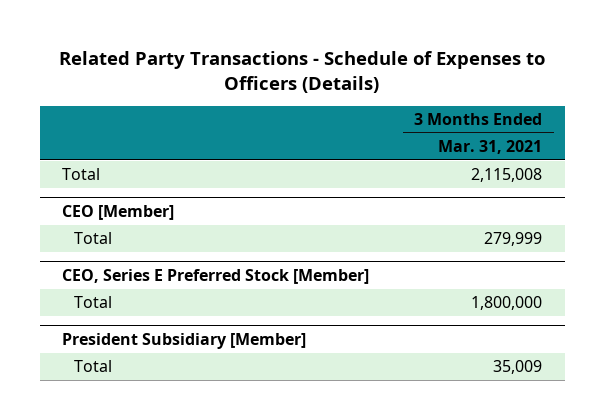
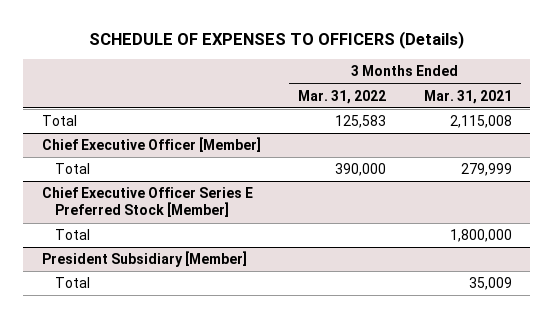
- Related Party Transactions - Schedule of Expenses to Officers (Details)
+ SCHEDULE OF EXPENSES TO OFFICERS (Details)
- | 3 Months Ended Mar. 31, 2021
+ | 3 Months Ended Mar. 31, 2022 | 3 Months Ended Mar. 31, 2021
- CEO [Member]
+ Chief Executive Officer [Member]
- CEO, Series E Preferred Stock [Member]
+ Chief Executive Officer Series E Preferred Stock [Member]

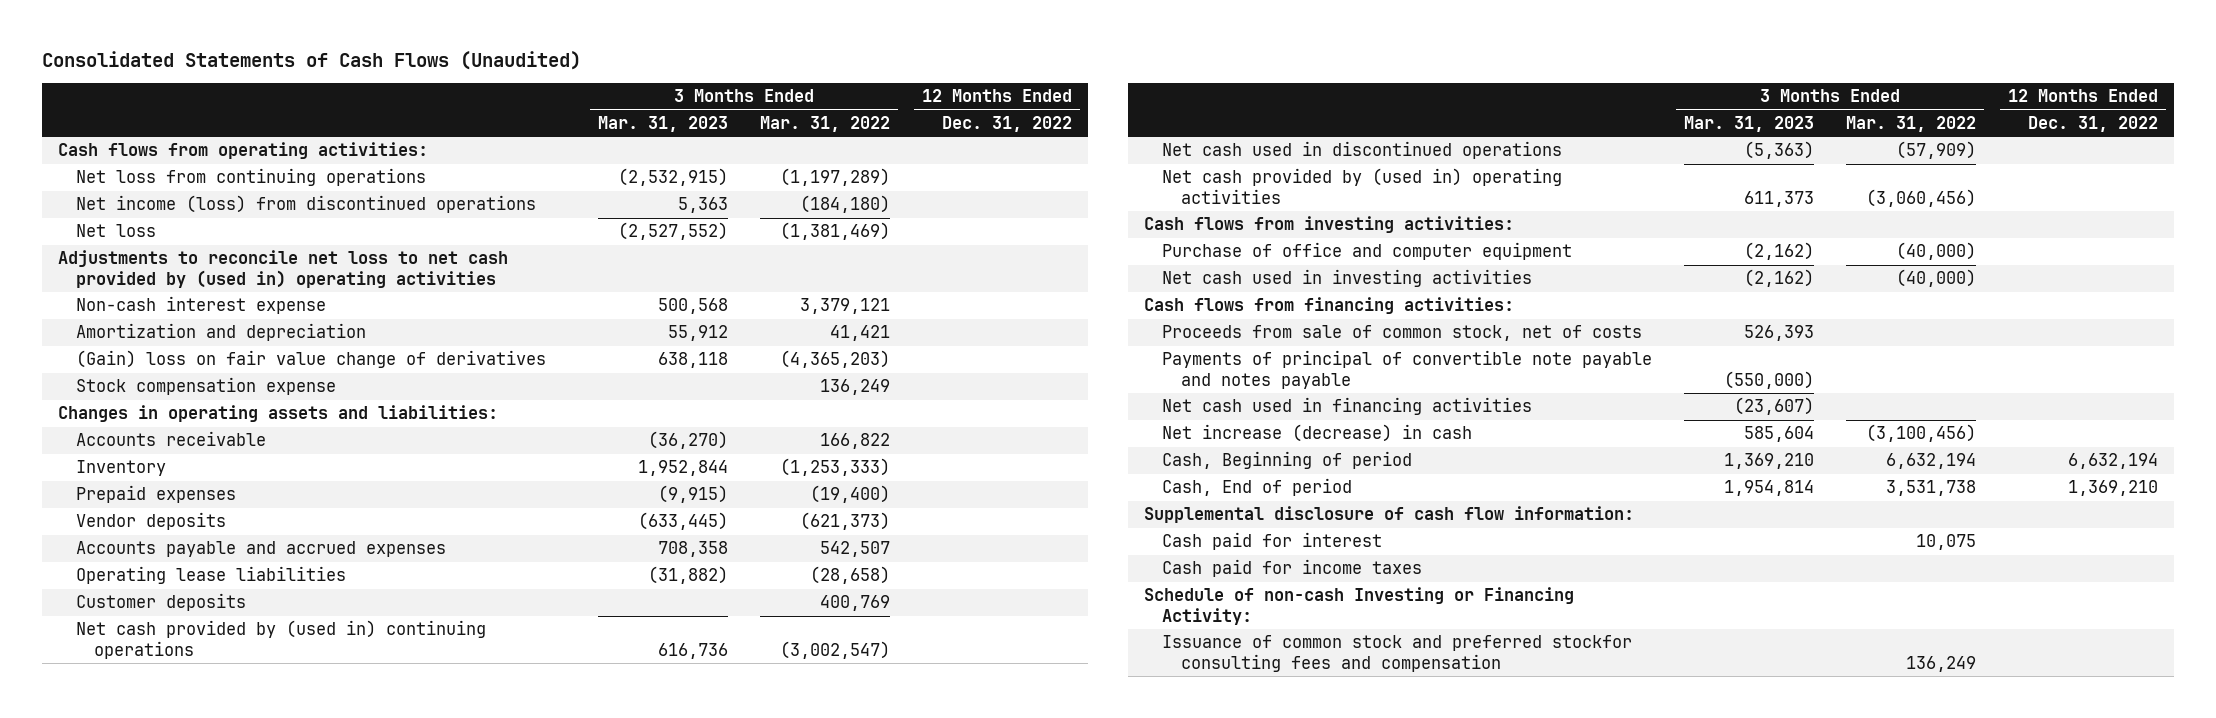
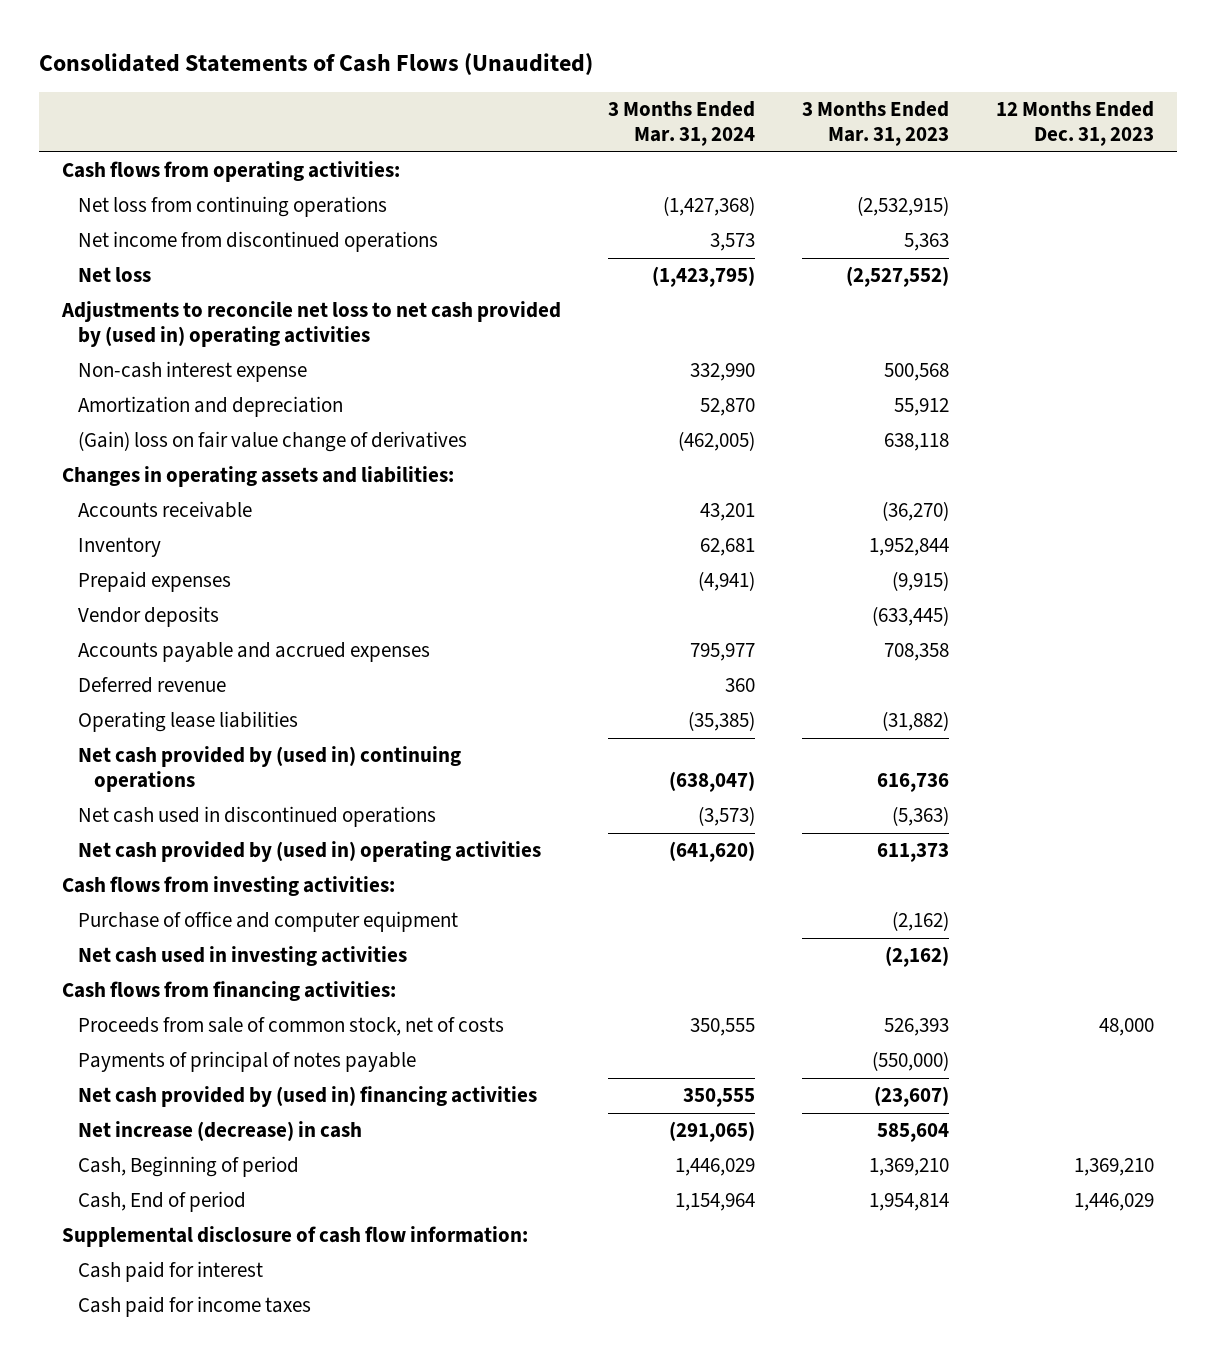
- | 3 Months Ended Mar. 31, 2023 | 3 Months Ended Mar. 31, 2022 | 12 Months Ended Dec. 31, 2022
+ | 3 Months Ended Mar. 31, 2024 | 3 Months Ended Mar. 31, 2023 | 12 Months Ended Dec. 31, 2023
- Net income (loss) from discontinued operations | 5,363 | (184,180) |
+ Net income from discontinued operations | 3,573 | 5,363 |
- Stock compensation expense | | 136,249 |
+ Deferred revenue | 360 | |
- Customer deposits | | 400,769 |
- Payments of principal of convertible note payable and notes payable | (550,000) | |
- Net cash used in financing activities | (23,607) | |
+ Payments of principal of notes payable | | (550,000) |
+ Net cash provided by (used in) financing activities | 350,555 | (23,607) |
- Schedule of non-cash Investing or Financing Activity:
- Issuance of common stock and preferred stockfor consulting fees and compensation | | 136,249 |

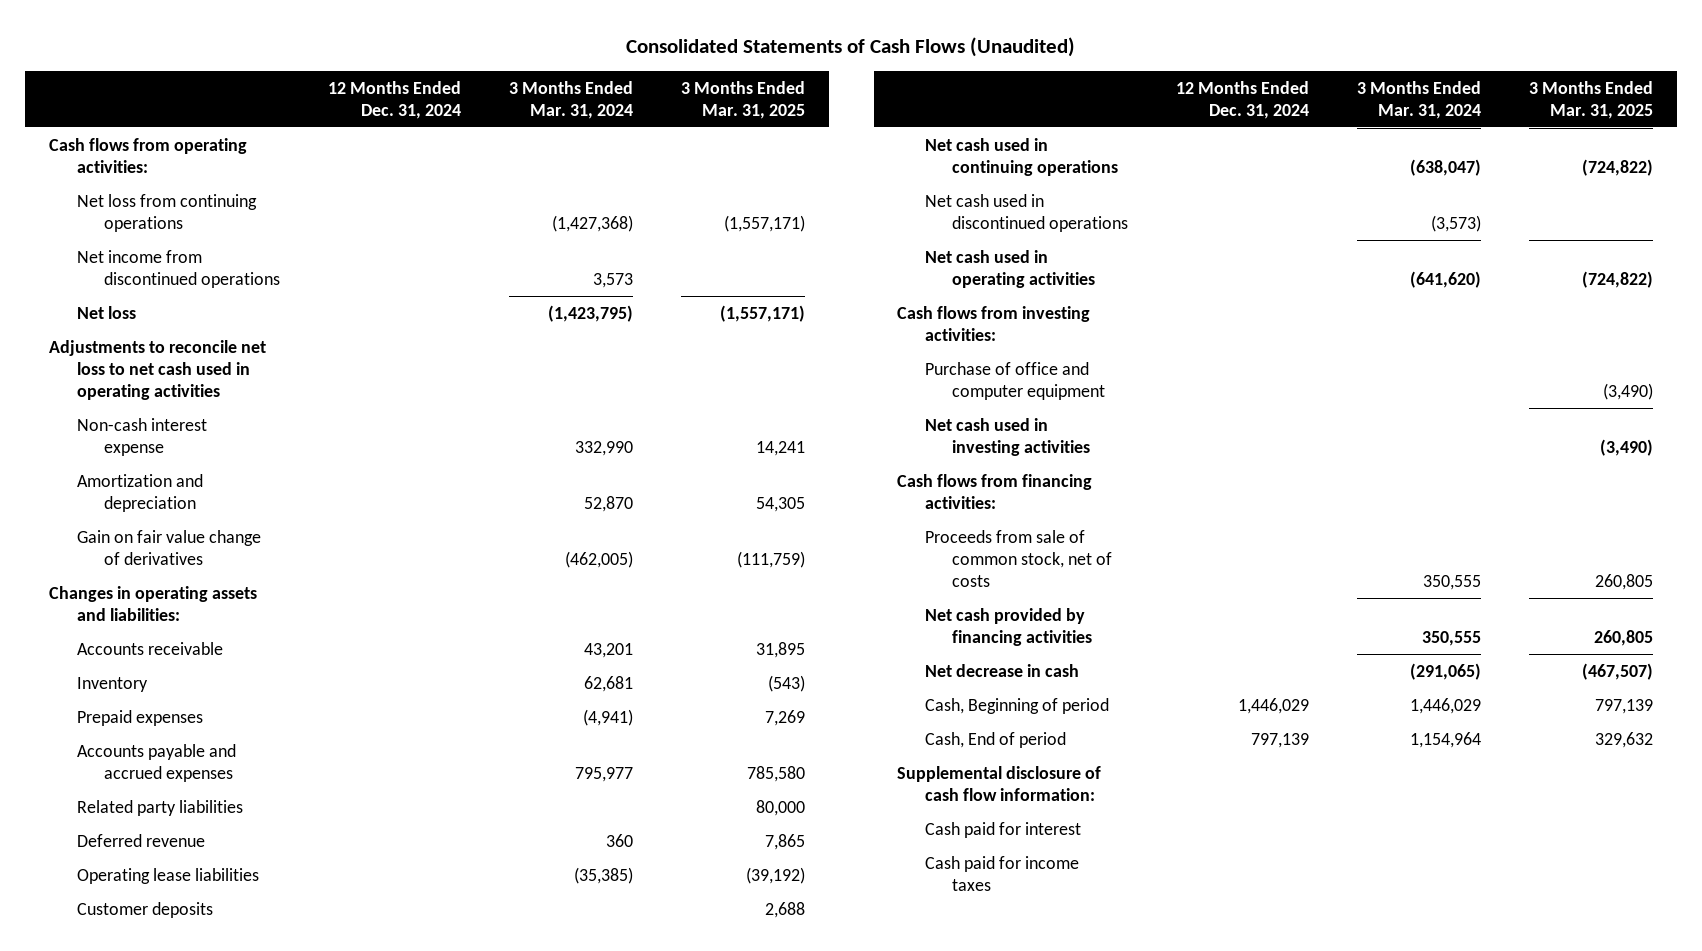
- | 3 Months Ended Mar. 31, 2024 | 3 Months Ended Mar. 31, 2023 | 12 Months Ended Dec. 31, 2023
+ | 12 Months Ended Dec. 31, 2024 | 3 Months Ended Mar. 31, 2024 | 3 Months Ended Mar. 31, 2025
- Adjustments to reconcile net loss to net cash provided by (used in) operating activities
+ Adjustments to reconcile net loss to net cash used in operating activities
- (Gain) loss on fair value change of derivatives | (462,005) | 638,118 |
+ Gain on fair value change of derivatives | | (462,005) | (111,759)
- Vendor deposits | | (633,445) |
+ Related party liabilities | | | 80,000
- Net cash provided by (used in) continuing operations | (638,047) | 616,736 |
+ Customer deposits | | | 2,688
+ Net cash used in continuing operations | | (638,047) | (724,822)
- Net cash provided by (used in) operating activities | (641,620) | 611,373 |
+ Net cash used in operating activities | | (641,620) | (724,822)
- Payments of principal of notes payable | | (550,000) |
- Net cash provided by (used in) financing activities | 350,555 | (23,607) |
- Net increase (decrease) in cash | (291,065) | 585,604 |
+ Net cash provided by financing activities | | 350,555 | 260,805
+ Net decrease in cash | | (291,065) | (467,507)

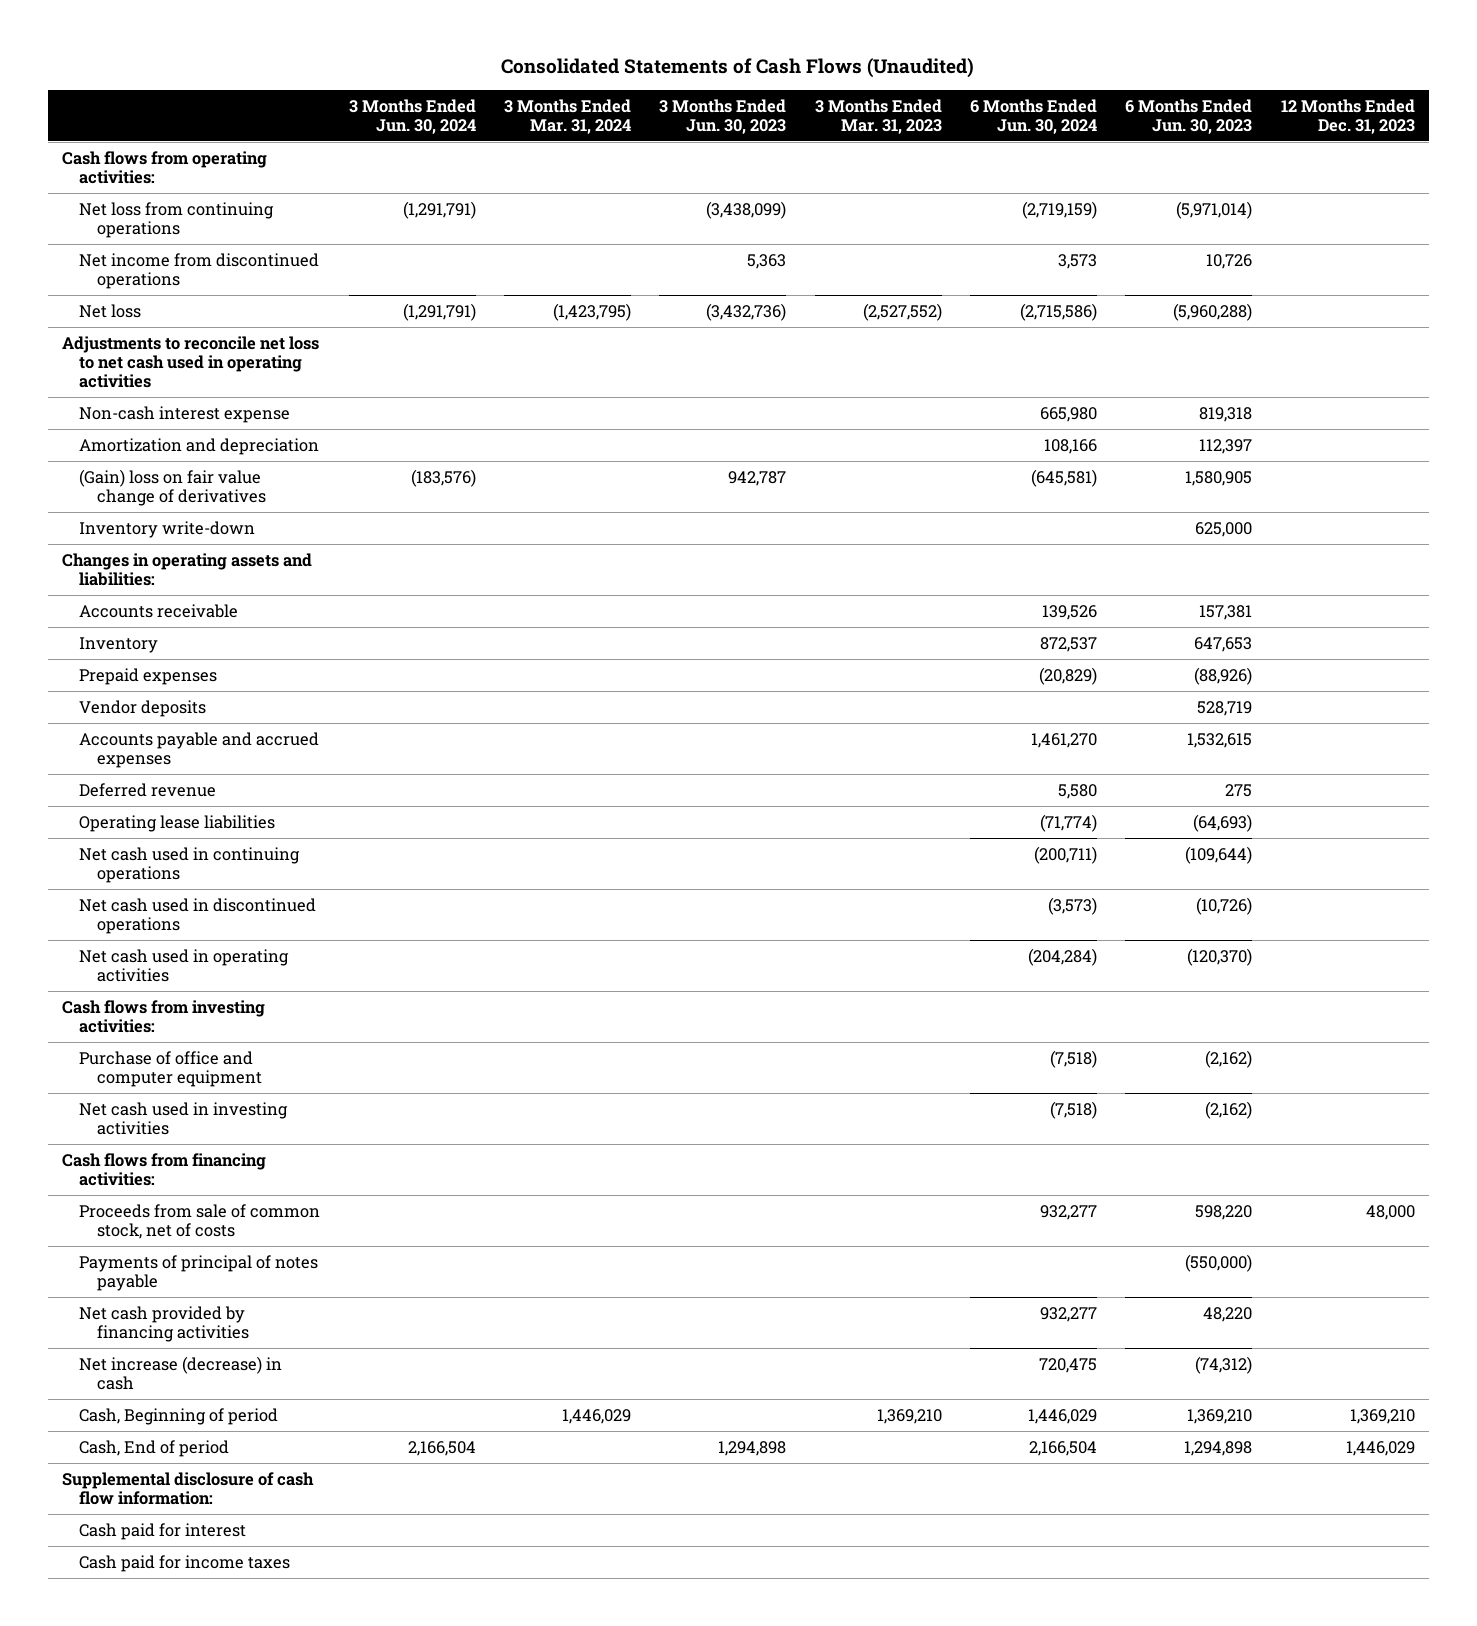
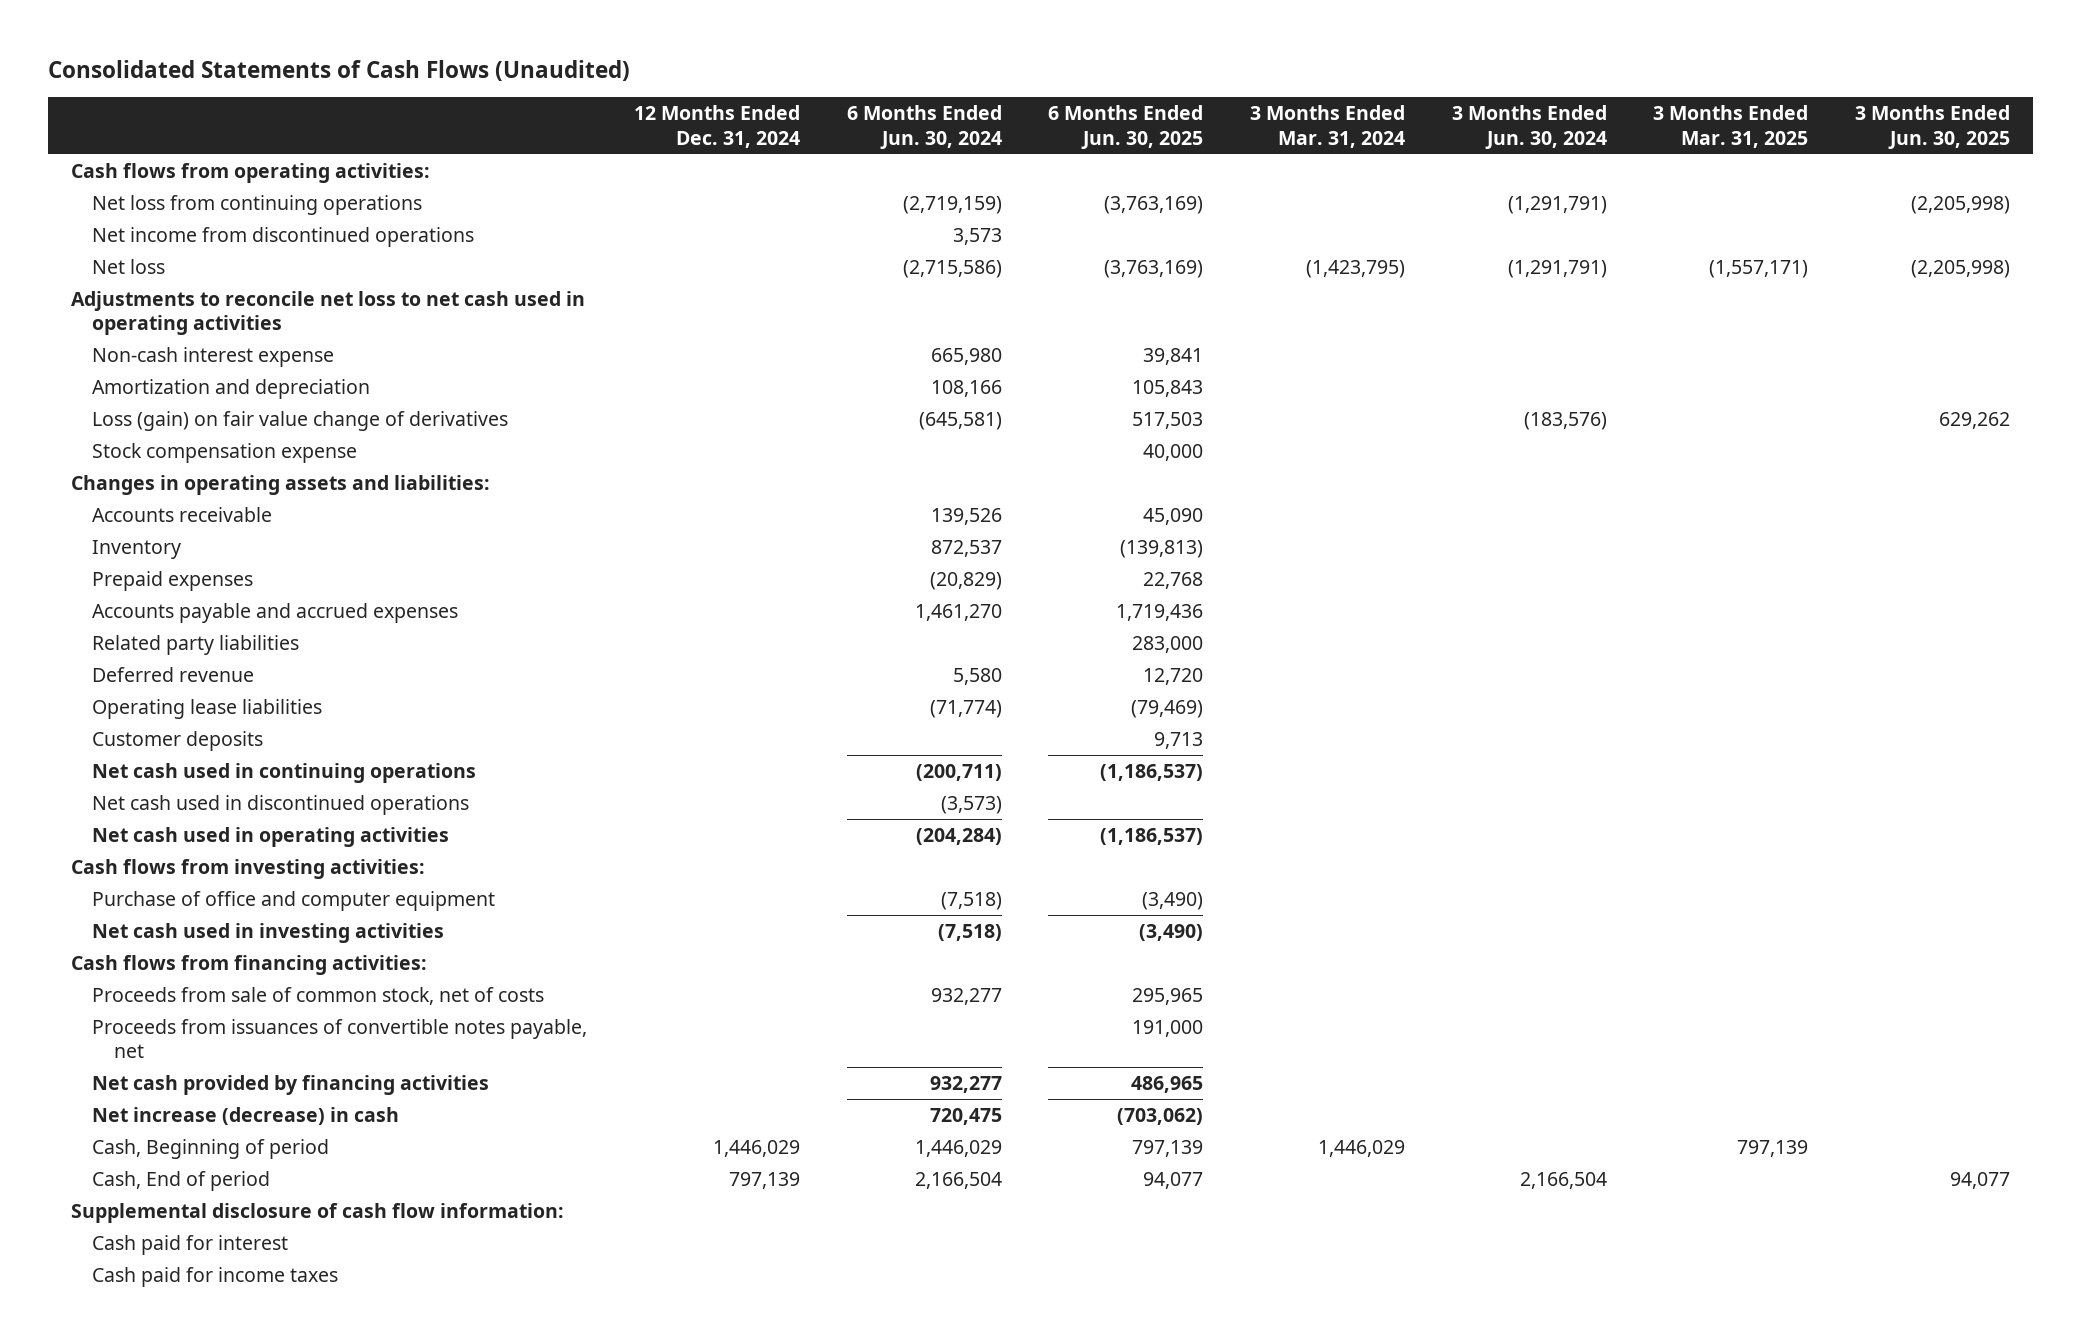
- | 3 Months Ended Jun. 30, 2024 | 3 Months Ended Mar. 31, 2024 | 3 Months Ended Jun. 30, 2023 | 3 Months Ended Mar. 31, 2023 | 6 Months Ended Jun. 30, 2024 | 6 Months Ended Jun. 30, 2023 | 12 Months Ended Dec. 31, 2023
+ | 12 Months Ended Dec. 31, 2024 | 6 Months Ended Jun. 30, 2024 | 6 Months Ended Jun. 30, 2025 | 3 Months Ended Mar. 31, 2024 | 3 Months Ended Jun. 30, 2024 | 3 Months Ended Mar. 31, 2025 | 3 Months Ended Jun. 30, 2025
- (Gain) loss on fair value change of derivatives | (183,576) | | 942,787 | | (645,581) | 1,580,905 |
- Inventory write-down | | | | | | 625,000 |
+ Loss (gain) on fair value change of derivatives | | (645,581) | 517,503 | | (183,576) | | 629,262
+ Stock compensation expense | | | 40,000 | | | |
- Vendor deposits | | | | | | 528,719 |
+ Related party liabilities | | | 283,000 | | | |
+ Customer deposits | | | 9,713 | | | |
- Payments of principal of notes payable | | | | | | (550,000) |
+ Proceeds from issuances of convertible notes payable, net | | | 191,000 | | | |

